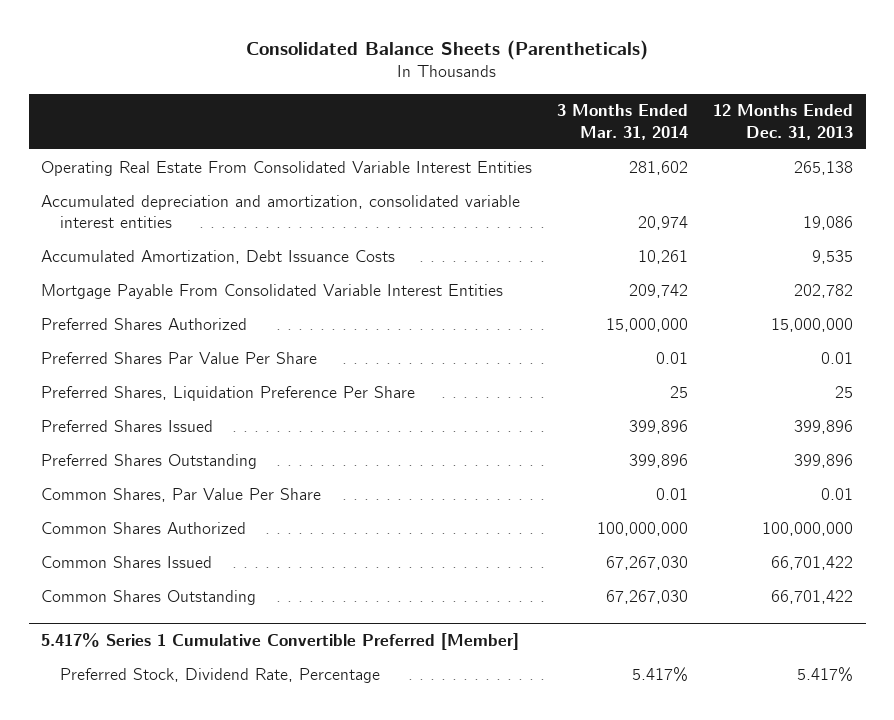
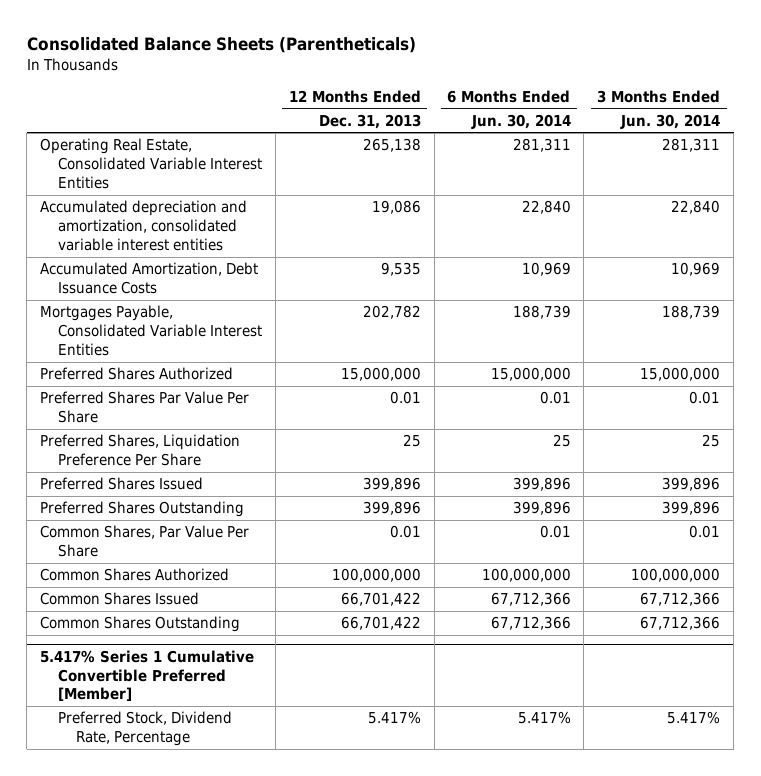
- | 3 Months Ended Mar. 31, 2014 | 12 Months Ended Dec. 31, 2013
+ | 12 Months Ended Dec. 31, 2013 | 6 Months Ended Jun. 30, 2014 | 3 Months Ended Jun. 30, 2014
- Operating Real Estate From Consolidated Variable Interest Entities | 281,602 | 265,138
+ Operating Real Estate, Consolidated Variable Interest Entities | 265,138 | 281,311 | 281,311
- Mortgage Payable From Consolidated Variable Interest Entities | 209,742 | 202,782
+ Mortgages Payable, Consolidated Variable Interest Entities | 202,782 | 188,739 | 188,739

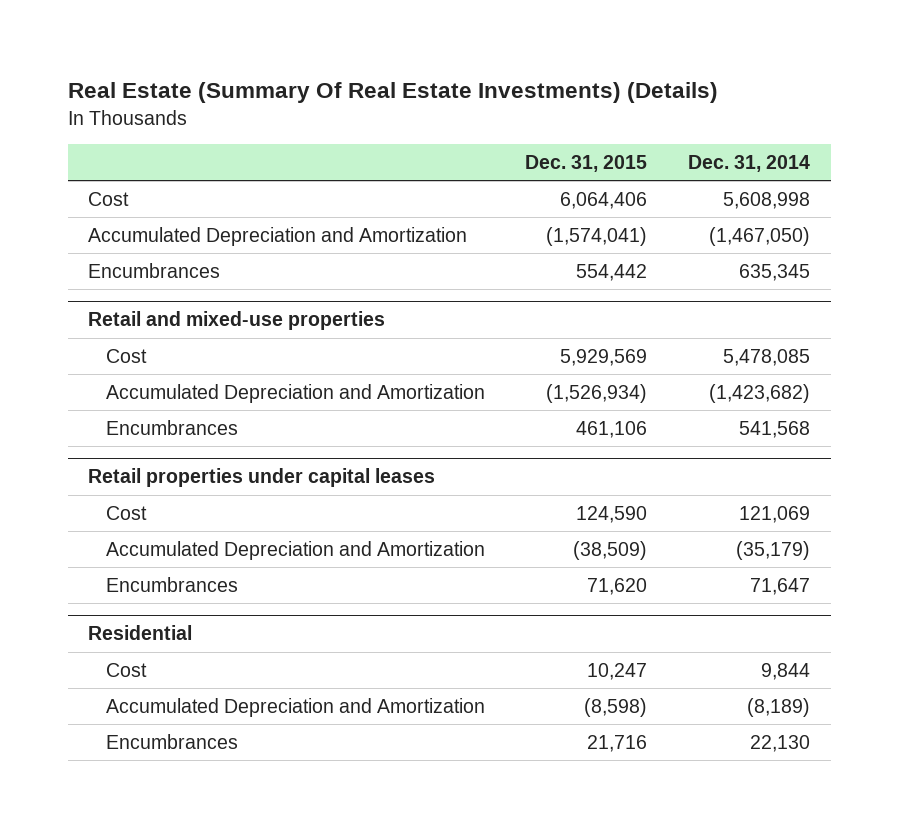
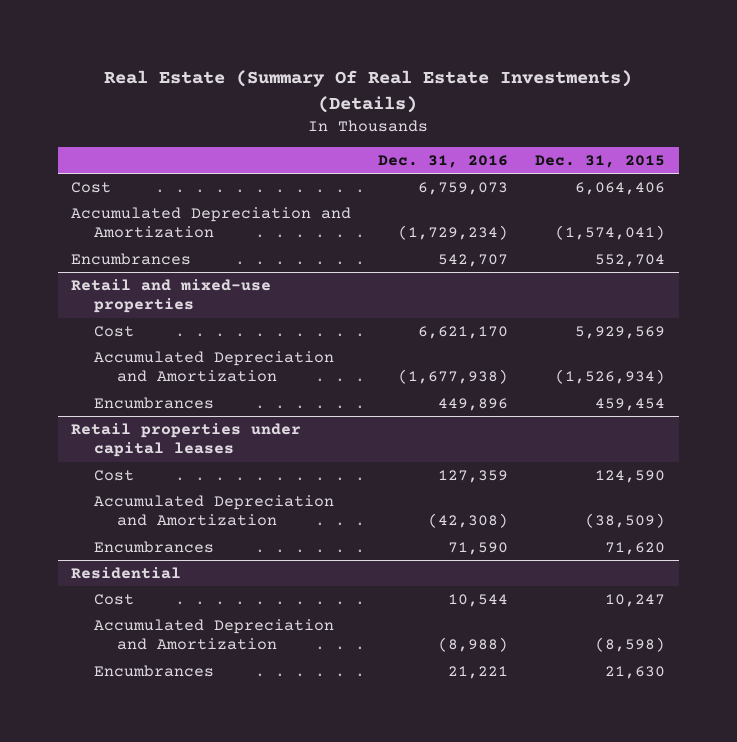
- | Dec. 31, 2015 | Dec. 31, 2014
+ | Dec. 31, 2016 | Dec. 31, 2015
- Encumbrances | 554,442 | 635,345
+ Encumbrances | 542,707 | 552,704
@ Retail and mixed-use properties
- Encumbrances | 461,106 | 541,568
+ Encumbrances | 449,896 | 459,454
@ Residential
- Encumbrances | 21,716 | 22,130
+ Encumbrances | 21,221 | 21,630

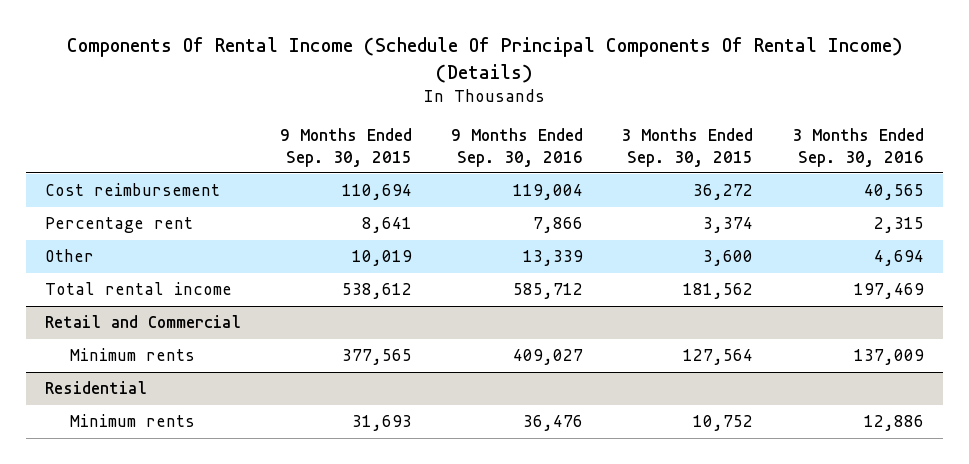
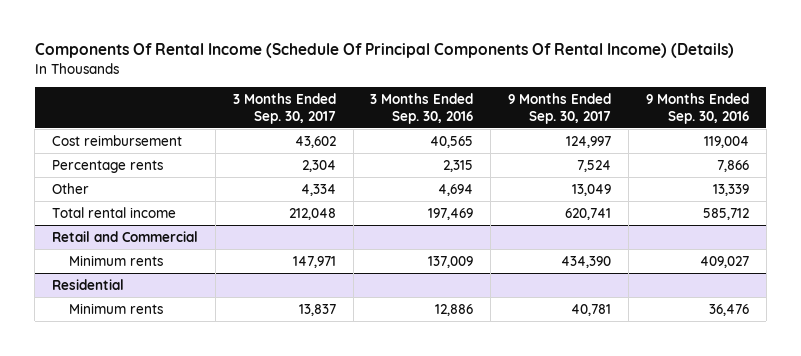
- | 9 Months Ended Sep. 30, 2015 | 9 Months Ended Sep. 30, 2016 | 3 Months Ended Sep. 30, 2015 | 3 Months Ended Sep. 30, 2016
+ | 3 Months Ended Sep. 30, 2017 | 3 Months Ended Sep. 30, 2016 | 9 Months Ended Sep. 30, 2017 | 9 Months Ended Sep. 30, 2016
- Percentage rent | 8,641 | 7,866 | 3,374 | 2,315
+ Percentage rents | 2,304 | 2,315 | 7,524 | 7,866

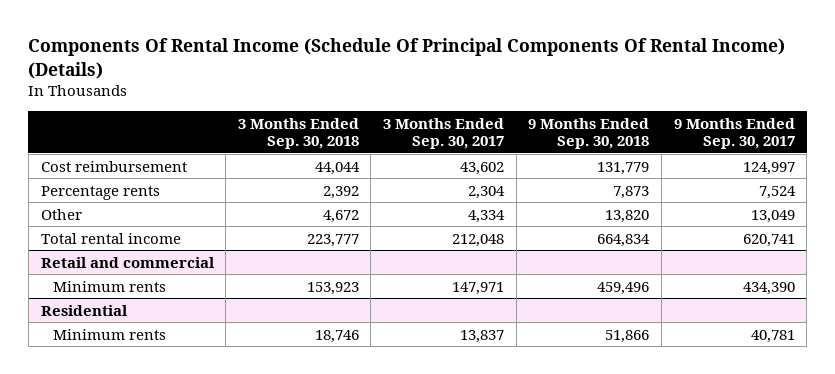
- | 3 Months Ended Sep. 30, 2017 | 3 Months Ended Sep. 30, 2016 | 9 Months Ended Sep. 30, 2017 | 9 Months Ended Sep. 30, 2016
+ | 3 Months Ended Sep. 30, 2018 | 3 Months Ended Sep. 30, 2017 | 9 Months Ended Sep. 30, 2018 | 9 Months Ended Sep. 30, 2017
- Retail and Commercial
+ Retail and commercial

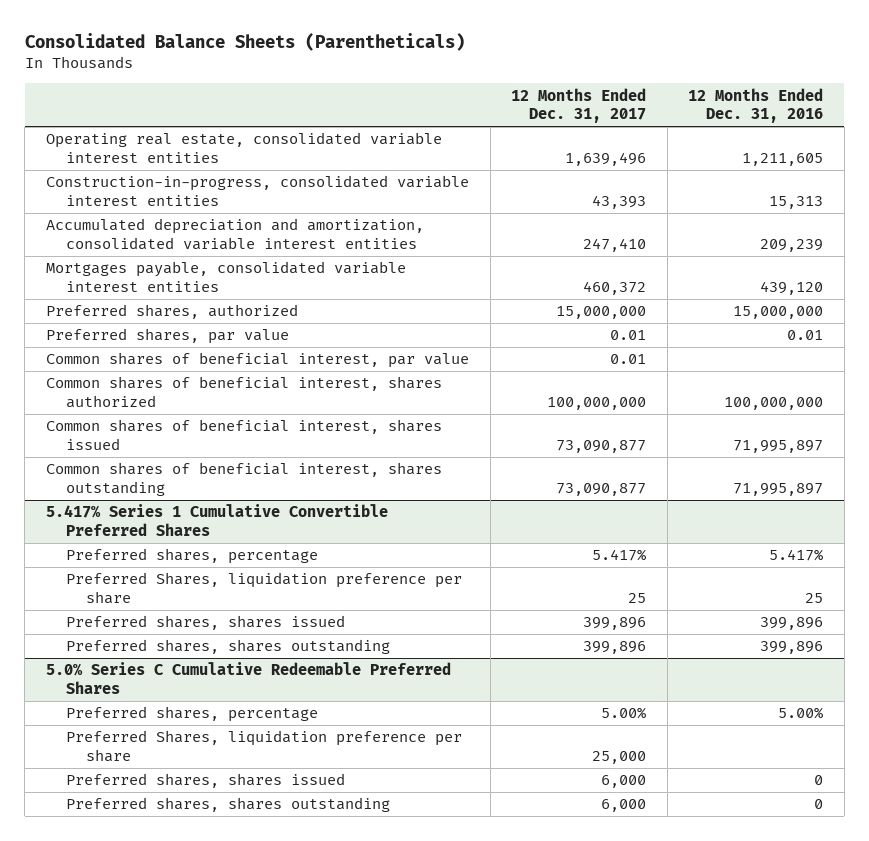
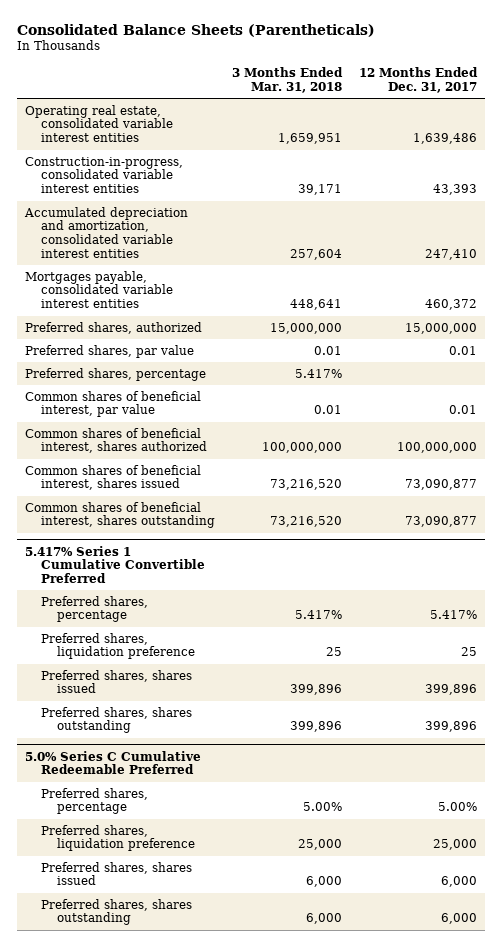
- | 12 Months Ended Dec. 31, 2017 | 12 Months Ended Dec. 31, 2016
+ | 3 Months Ended Mar. 31, 2018 | 12 Months Ended Dec. 31, 2017
- Operating real estate, consolidated variable interest entities | 1,639,496 | 1,211,605
+ Operating real estate, consolidated variable interest entities | 1,659,951 | 1,639,486
+ Preferred shares, percentage | 5.417% |
- 5.417% Series 1 Cumulative Convertible Preferred Shares
+ 5.417% Series 1 Cumulative Convertible Preferred
- Preferred Shares, liquidation preference per share | 25 | 25
+ Preferred shares, liquidation preference | 25 | 25
- 5.0% Series C Cumulative Redeemable Preferred Shares
+ 5.0% Series C Cumulative Redeemable Preferred
- Preferred Shares, liquidation preference per share | 25,000 |
+ Preferred shares, liquidation preference | 25,000 | 25,000

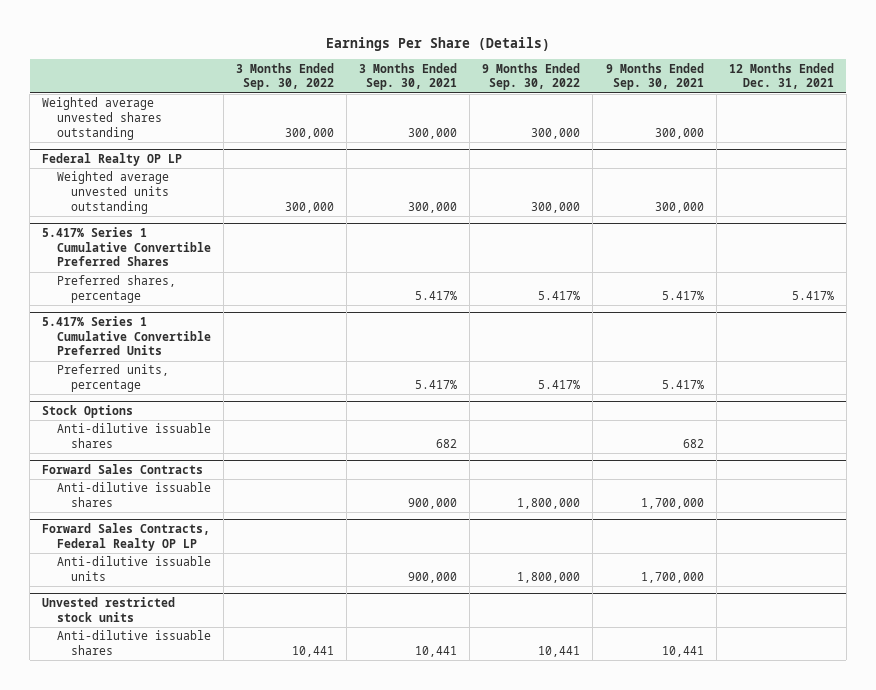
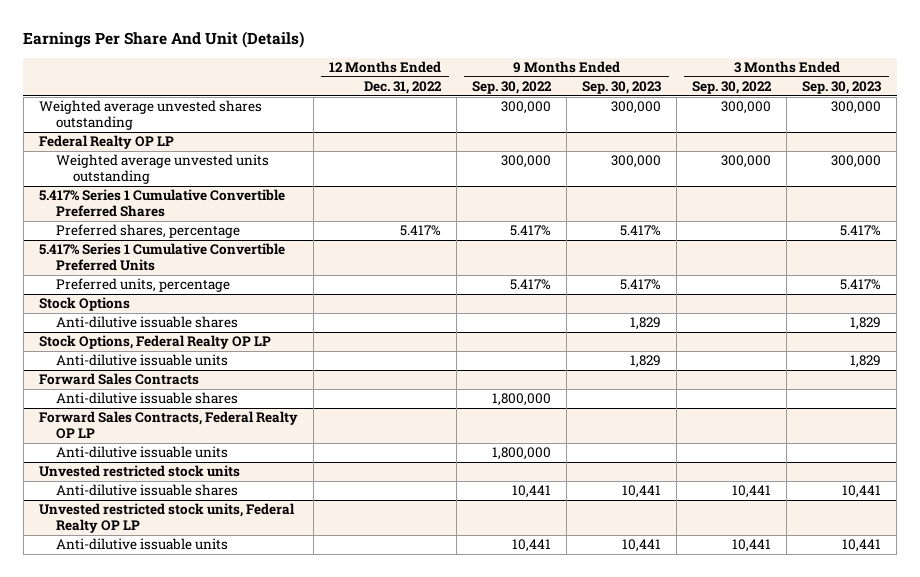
- Earnings Per Share (Details)
+ Earnings Per Share And Unit (Details)
- | 3 Months Ended Sep. 30, 2022 | 3 Months Ended Sep. 30, 2021 | 9 Months Ended Sep. 30, 2022 | 9 Months Ended Sep. 30, 2021 | 12 Months Ended Dec. 31, 2021
+ | 12 Months Ended Dec. 31, 2022 | 9 Months Ended Sep. 30, 2022 | 9 Months Ended Sep. 30, 2023 | 3 Months Ended Sep. 30, 2022 | 3 Months Ended Sep. 30, 2023
+ Stock Options, Federal Realty OP LP
+ Anti-dilutive issuable units | | | 1,829 | | 1,829
+ Unvested restricted stock units, Federal Realty OP LP
+ Anti-dilutive issuable units | | 10,441 | 10,441 | 10,441 | 10,441

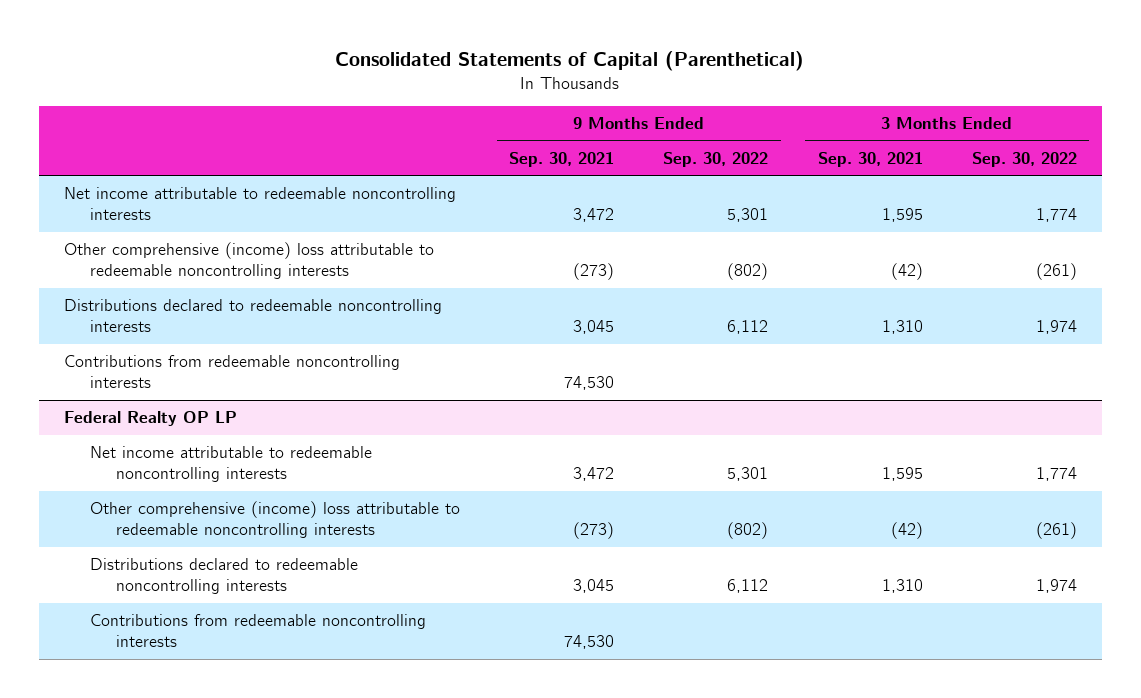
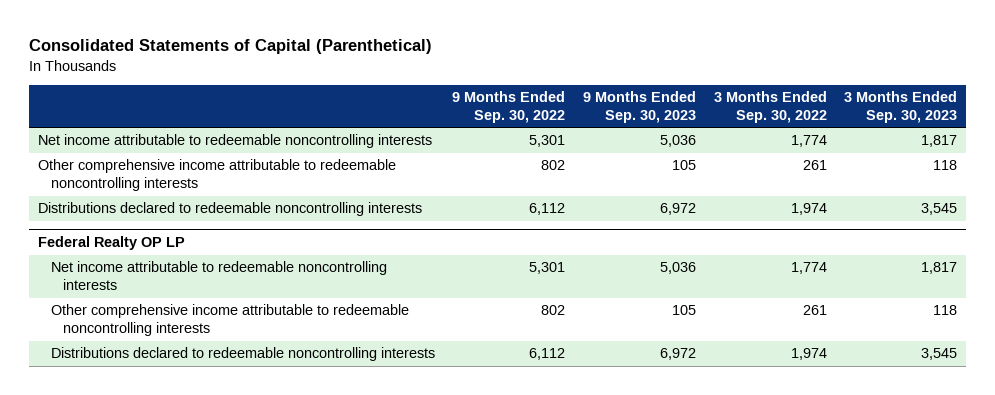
- | 9 Months Ended Sep. 30, 2021 | 9 Months Ended Sep. 30, 2022 | 3 Months Ended Sep. 30, 2021 | 3 Months Ended Sep. 30, 2022
+ | 9 Months Ended Sep. 30, 2022 | 9 Months Ended Sep. 30, 2023 | 3 Months Ended Sep. 30, 2022 | 3 Months Ended Sep. 30, 2023
- Other comprehensive (income) loss attributable to redeemable noncontrolling interests | (273) | (802) | (42) | (261)
+ Other comprehensive income attributable to redeemable noncontrolling interests | 802 | 105 | 261 | 118
- Contributions from redeemable noncontrolling interests | 74,530 | | |
@ Federal Realty OP LP
- Other comprehensive (income) loss attributable to redeemable noncontrolling interests | (273) | (802) | (42) | (261)
+ Other comprehensive income attributable to redeemable noncontrolling interests | 802 | 105 | 261 | 118
- Contributions from redeemable noncontrolling interests | 74,530 | | |

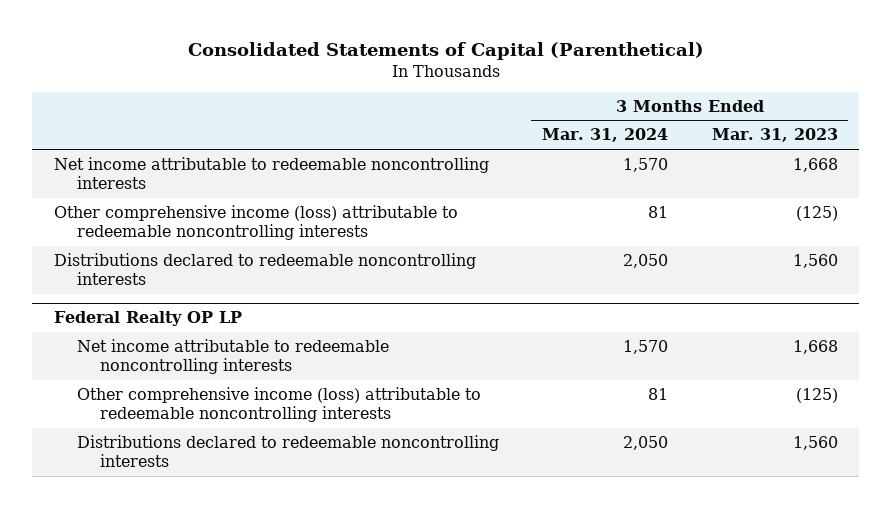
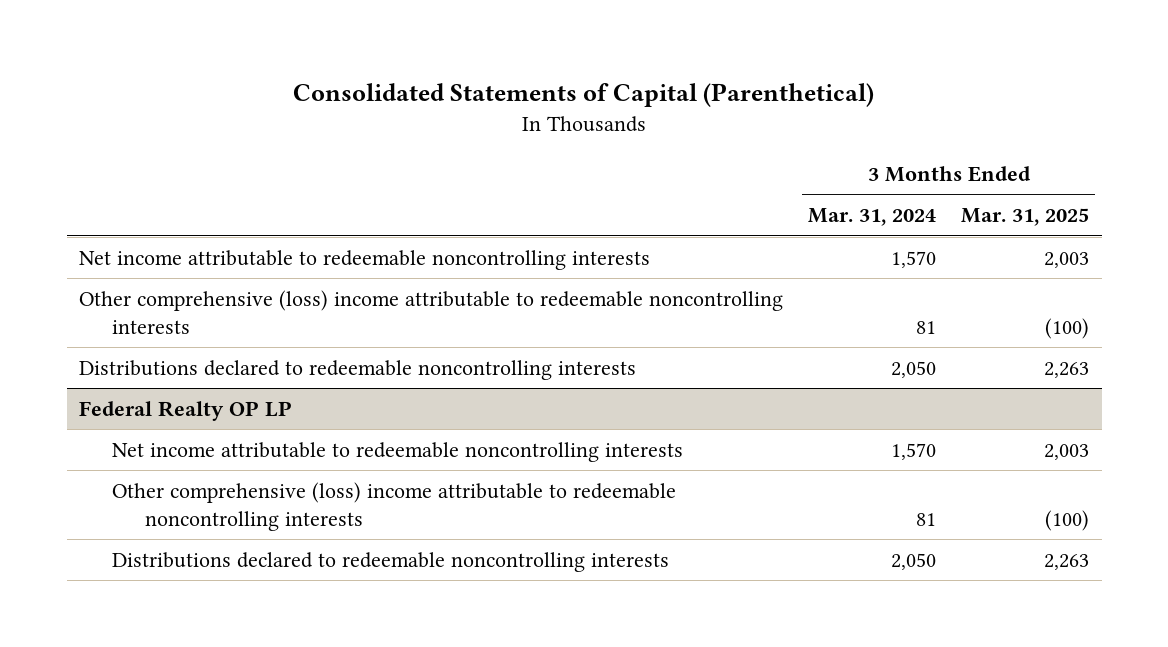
- | 3 Months Ended Mar. 31, 2024 | 3 Months Ended Mar. 31, 2023
+ | 3 Months Ended Mar. 31, 2024 | 3 Months Ended Mar. 31, 2025
- Other comprehensive income (loss) attributable to redeemable noncontrolling interests | 81 | (125)
+ Other comprehensive (loss) income attributable to redeemable noncontrolling interests | 81 | (100)
@ Federal Realty OP LP
- Other comprehensive income (loss) attributable to redeemable noncontrolling interests | 81 | (125)
+ Other comprehensive (loss) income attributable to redeemable noncontrolling interests | 81 | (100)

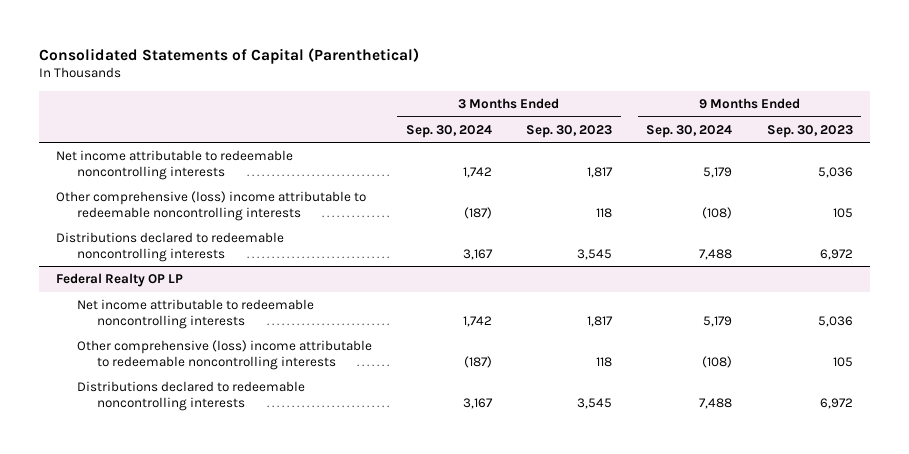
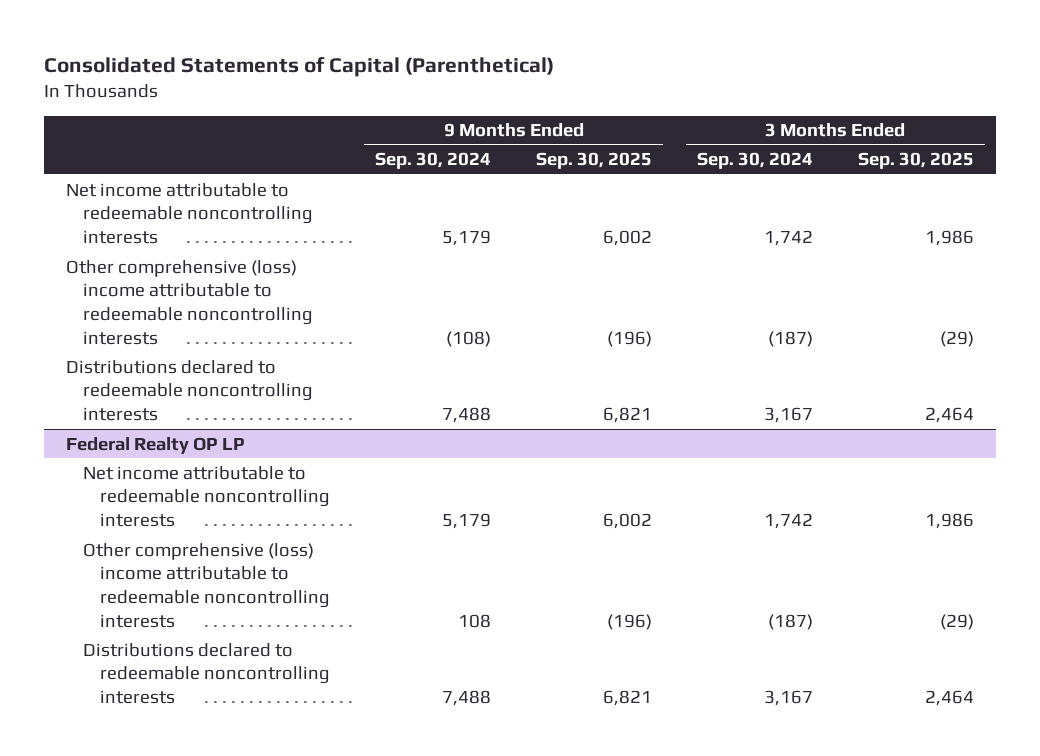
- | 3 Months Ended Sep. 30, 2024 | 3 Months Ended Sep. 30, 2023 | 9 Months Ended Sep. 30, 2024 | 9 Months Ended Sep. 30, 2023
+ | 9 Months Ended Sep. 30, 2024 | 9 Months Ended Sep. 30, 2025 | 3 Months Ended Sep. 30, 2024 | 3 Months Ended Sep. 30, 2025
@ Federal Realty OP LP
- Other comprehensive (loss) income attributable to redeemable noncontrolling interests | (187) | 118 | (108) | 105
+ Other comprehensive (loss) income attributable to redeemable noncontrolling interests | 108 | (196) | (187) | (29)

